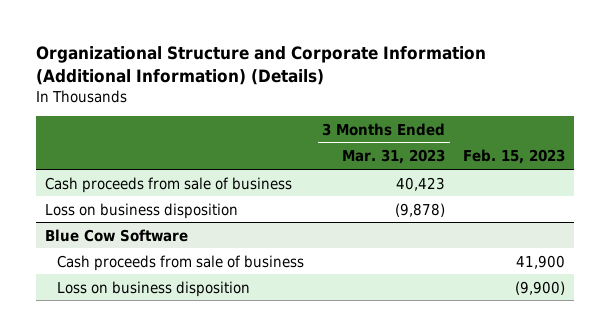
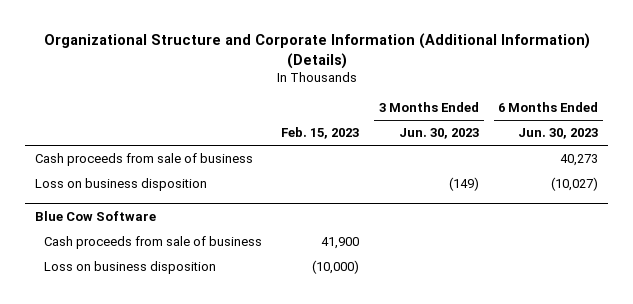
- | 3 Months Ended Mar. 31, 2023 | Feb. 15, 2023
+ | Feb. 15, 2023 | 3 Months Ended Jun. 30, 2023 | 6 Months Ended Jun. 30, 2023
@ Blue Cow Software
- Loss on business disposition | | (9,900)
+ Loss on business disposition | (10,000) | |

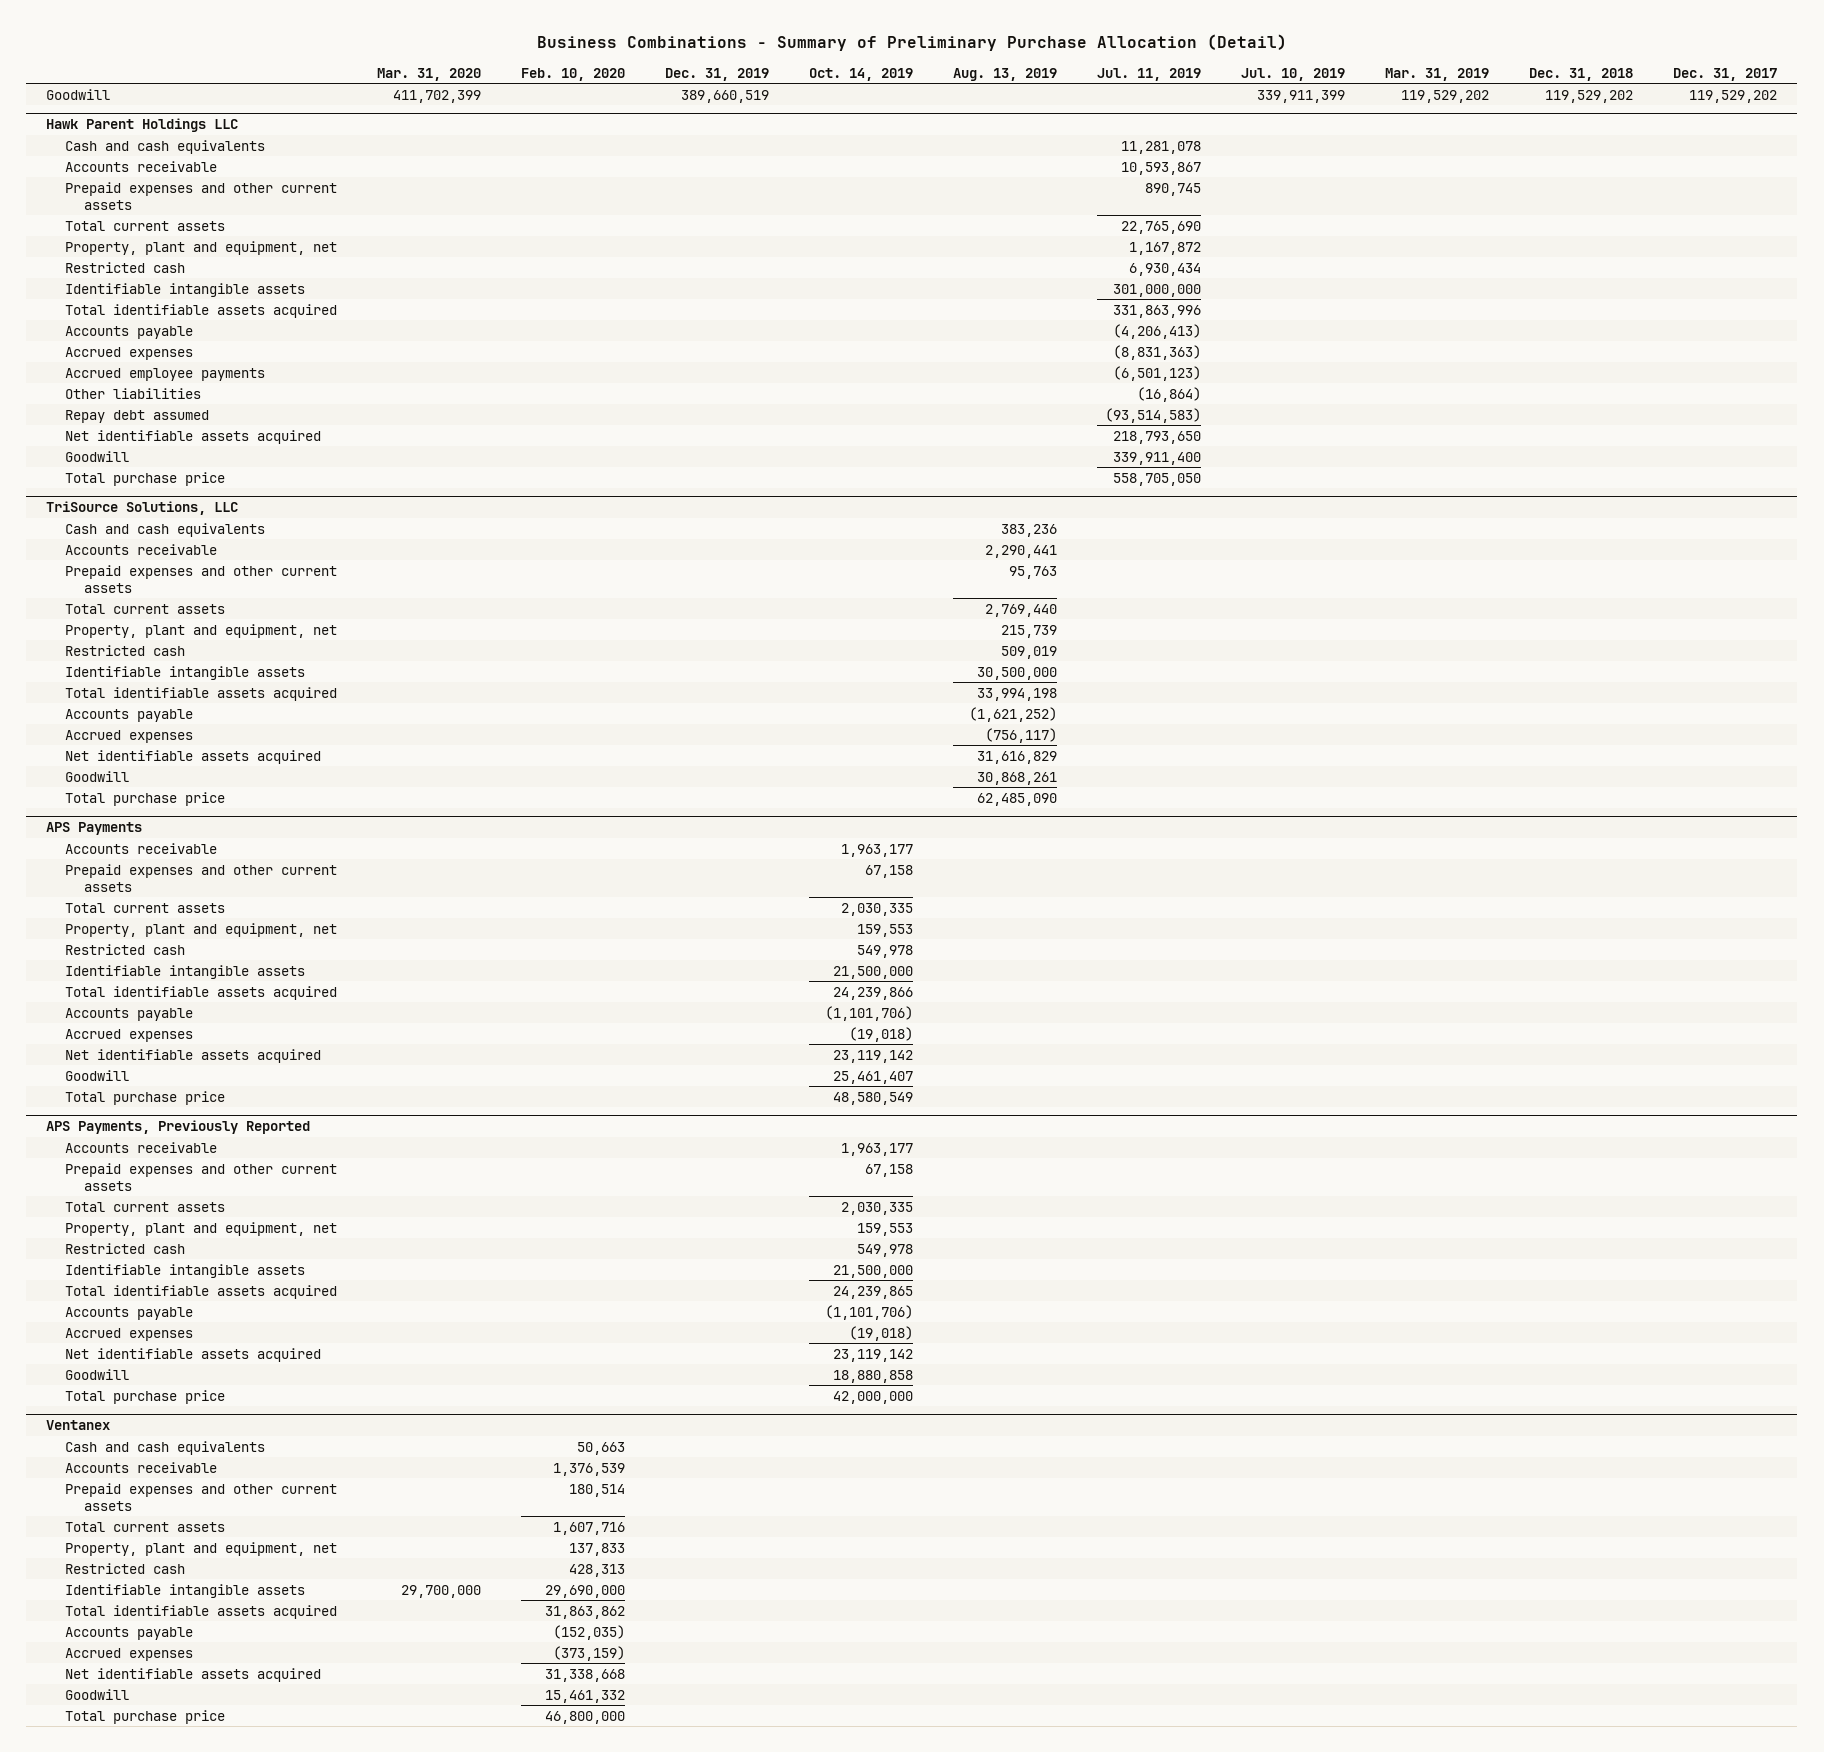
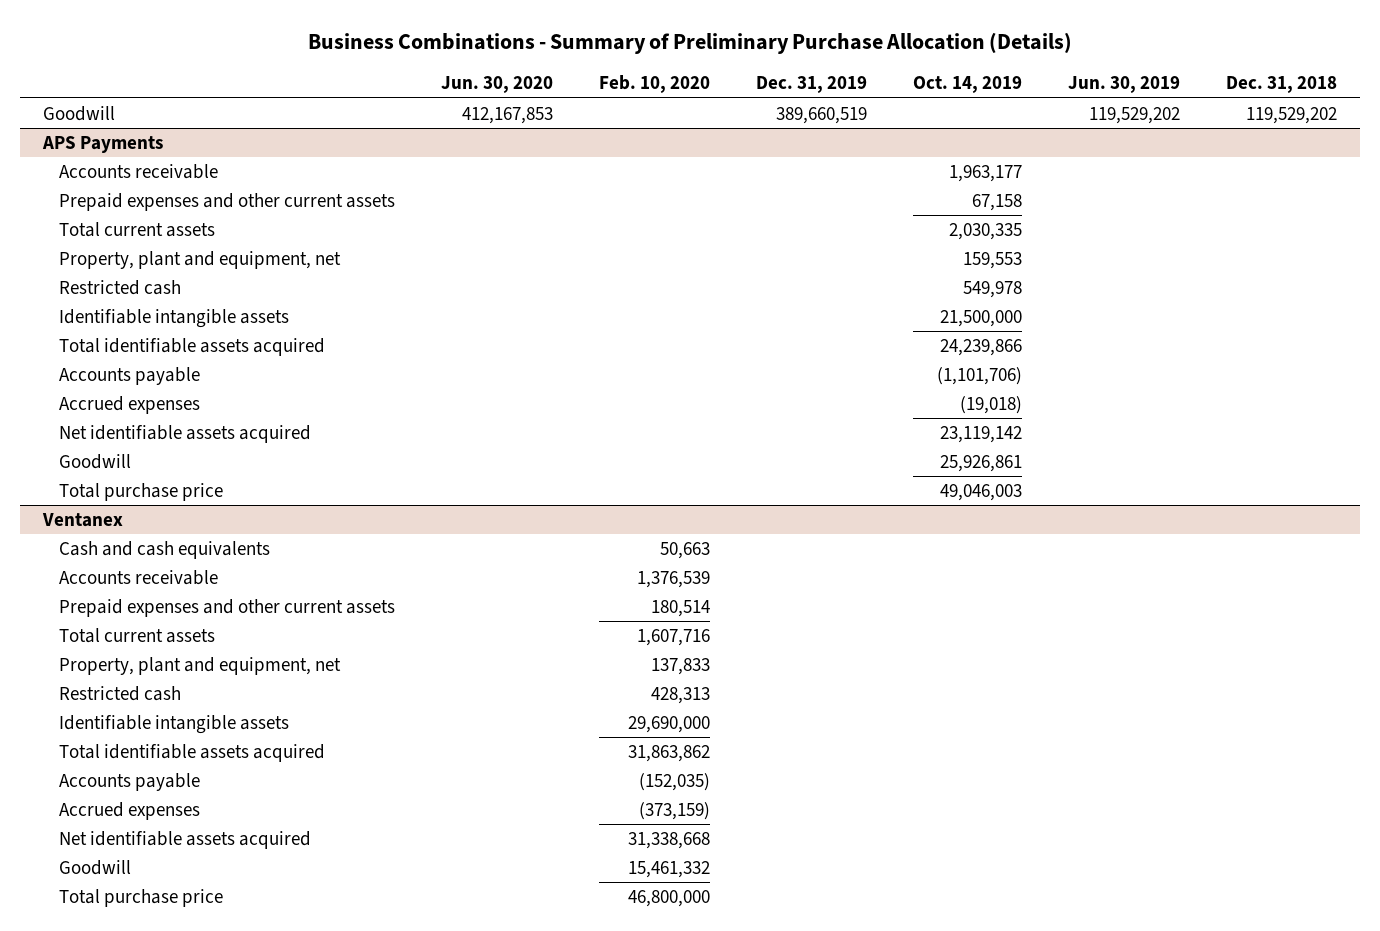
- Business Combinations - Summary of Preliminary Purchase Allocation (Detail)
+ Business Combinations - Summary of Preliminary Purchase Allocation (Details)
- | Mar. 31, 2020 | Feb. 10, 2020 | Dec. 31, 2019 | Oct. 14, 2019 | Aug. 13, 2019 | Jul. 11, 2019 | Jul. 10, 2019 | Mar. 31, 2019 | Dec. 31, 2018 | Dec. 31, 2017
+ | Jun. 30, 2020 | Feb. 10, 2020 | Dec. 31, 2019 | Oct. 14, 2019 | Jun. 30, 2019 | Dec. 31, 2018
- Hawk Parent Holdings LLC
- Cash and cash equivalents | | | | | | 11,281,078 | | | |
- Accounts receivable | | | | | | 10,593,867 | | | |
- Prepaid expenses and other current assets | | | | | | 890,745 | | | |
- Total current assets | | | | | | 22,765,690 | | | |
- Property, plant and equipment, net | | | | | | 1,167,872 | | | |
- Restricted cash | | | | | | 6,930,434 | | | |
- Identifiable intangible assets | | | | | | 301,000,000 | | | |
- Total identifiable assets acquired | | | | | | 331,863,996 | | | |
- Accounts payable | | | | | | (4,206,413) | | | |
- Accrued expenses | | | | | | (8,831,363) | | | |
- Accrued employee payments | | | | | | (6,501,123) | | | |
- Other liabilities | | | | | | (16,864) | | | |
- Repay debt assumed | | | | | | (93,514,583) | | | |
- Net identifiable assets acquired | | | | | | 218,793,650 | | | |
- Goodwill | | | | | | 339,911,400 | | | |
- Total purchase price | | | | | | 558,705,050 | | | |
- TriSource Solutions, LLC
- Cash and cash equivalents | | | | | 383,236 | | | | |
- Accounts receivable | | | | | 2,290,441 | | | | |
- Prepaid expenses and other current assets | | | | | 95,763 | | | | |
- Total current assets | | | | | 2,769,440 | | | | |
- Property, plant and equipment, net | | | | | 215,739 | | | | |
- Restricted cash | | | | | 509,019 | | | | |
- Identifiable intangible assets | | | | | 30,500,000 | | | | |
- Total identifiable assets acquired | | | | | 33,994,198 | | | | |
- Accounts payable | | | | | (1,621,252) | | | | |
- Accrued expenses | | | | | (756,117) | | | | |
- Net identifiable assets acquired | | | | | 31,616,829 | | | | |
- Goodwill | | | | | 30,868,261 | | | | |
- Total purchase price | | | | | 62,485,090 | | | | |
@ APS Payments
- Goodwill | | | | 25,461,407 | | | | | |
- Total purchase price | | | | 48,580,549 | | | | | |
- APS Payments, Previously Reported
- Accounts receivable | | | | 1,963,177 | | | | | |
- Prepaid expenses and other current assets | | | | 67,158 | | | | | |
- Total current assets | | | | 2,030,335 | | | | | |
- Property, plant and equipment, net | | | | 159,553 | | | | | |
- Restricted cash | | | | 549,978 | | | | | |
- Identifiable intangible assets | | | | 21,500,000 | | | | | |
- Total identifiable assets acquired | | | | 24,239,865 | | | | | |
- Accounts payable | | | | (1,101,706) | | | | | |
- Accrued expenses | | | | (19,018) | | | | | |
- Net identifiable assets acquired | | | | 23,119,142 | | | | | |
- Goodwill | | | | 18,880,858 | | | | | |
- Total purchase price | | | | 42,000,000 | | | | | |
@ APS Payments
+ Goodwill | | | | 25,926,861 | |
+ Total purchase price | | | | 49,046,003 | |

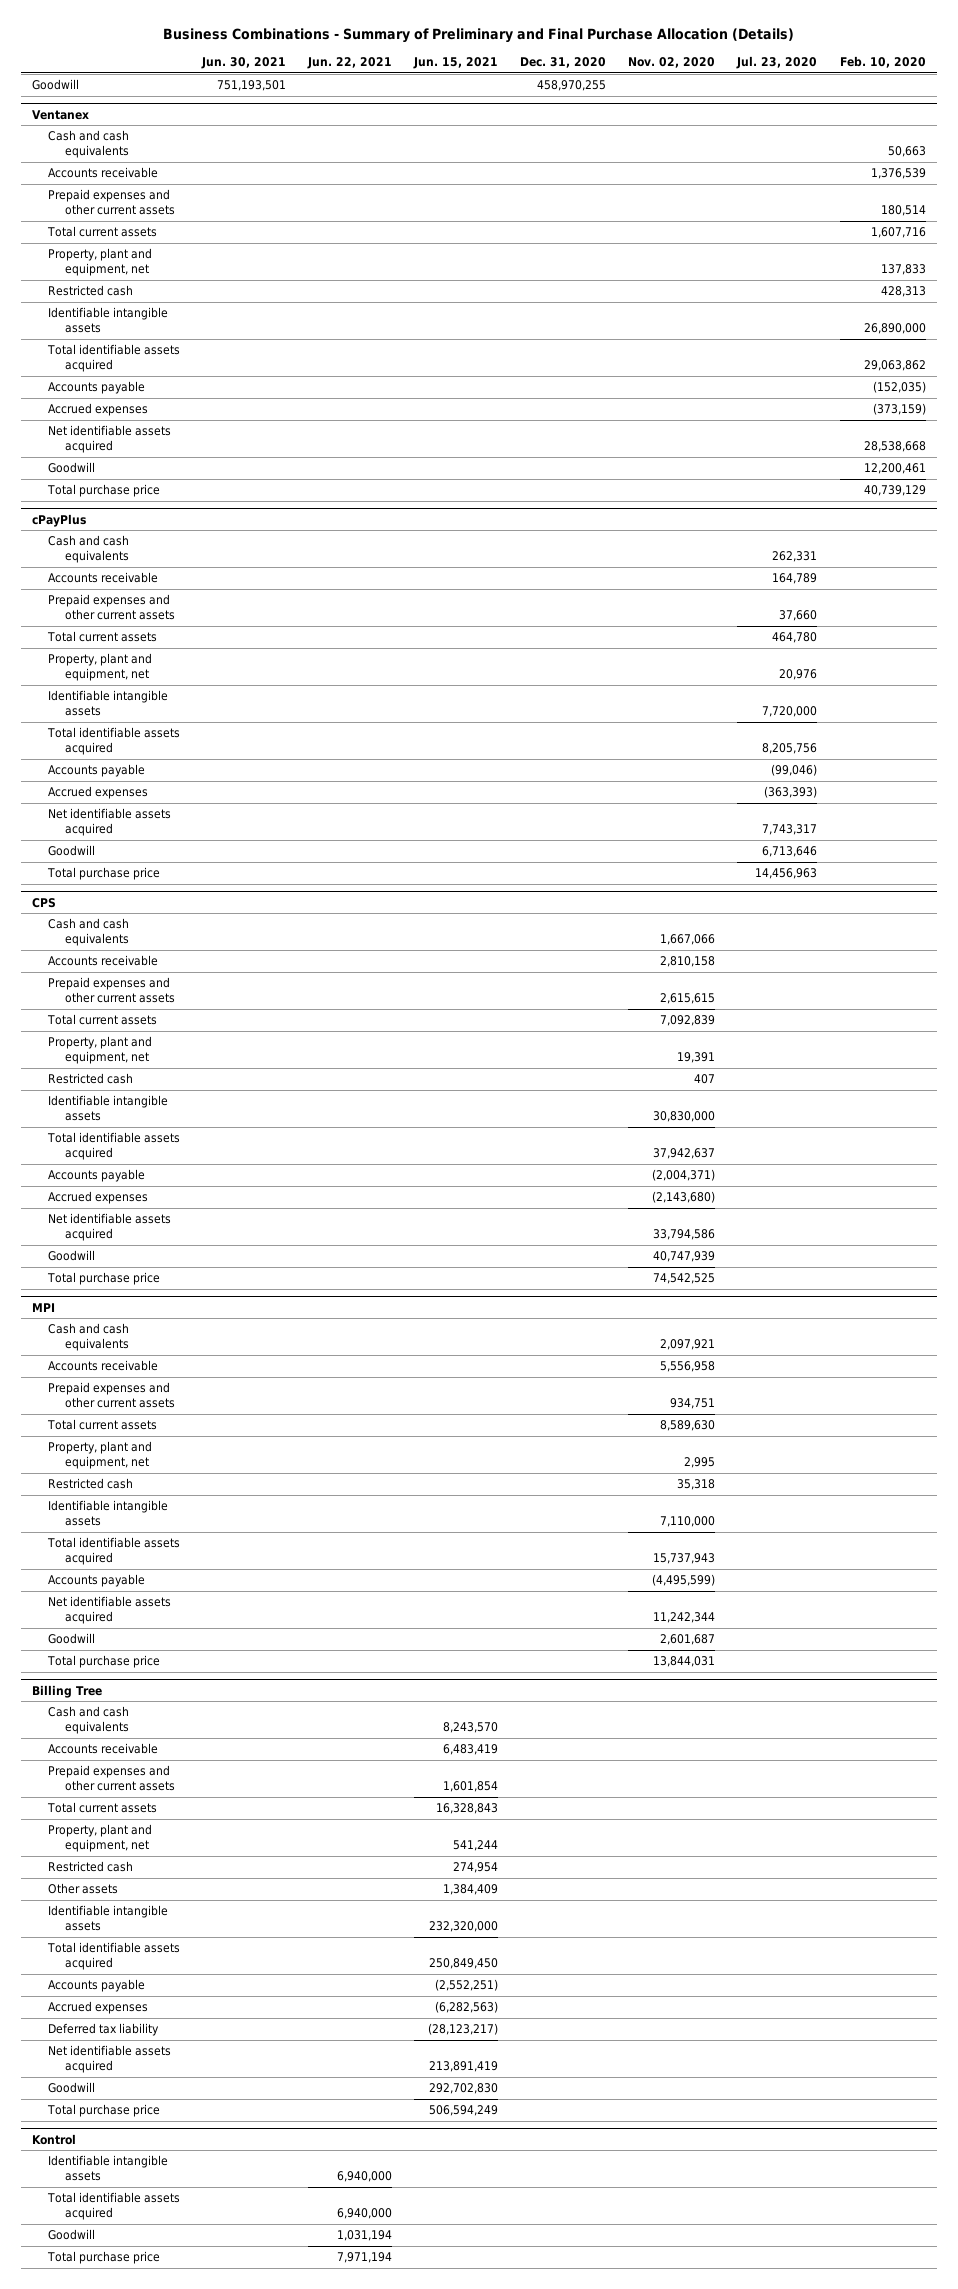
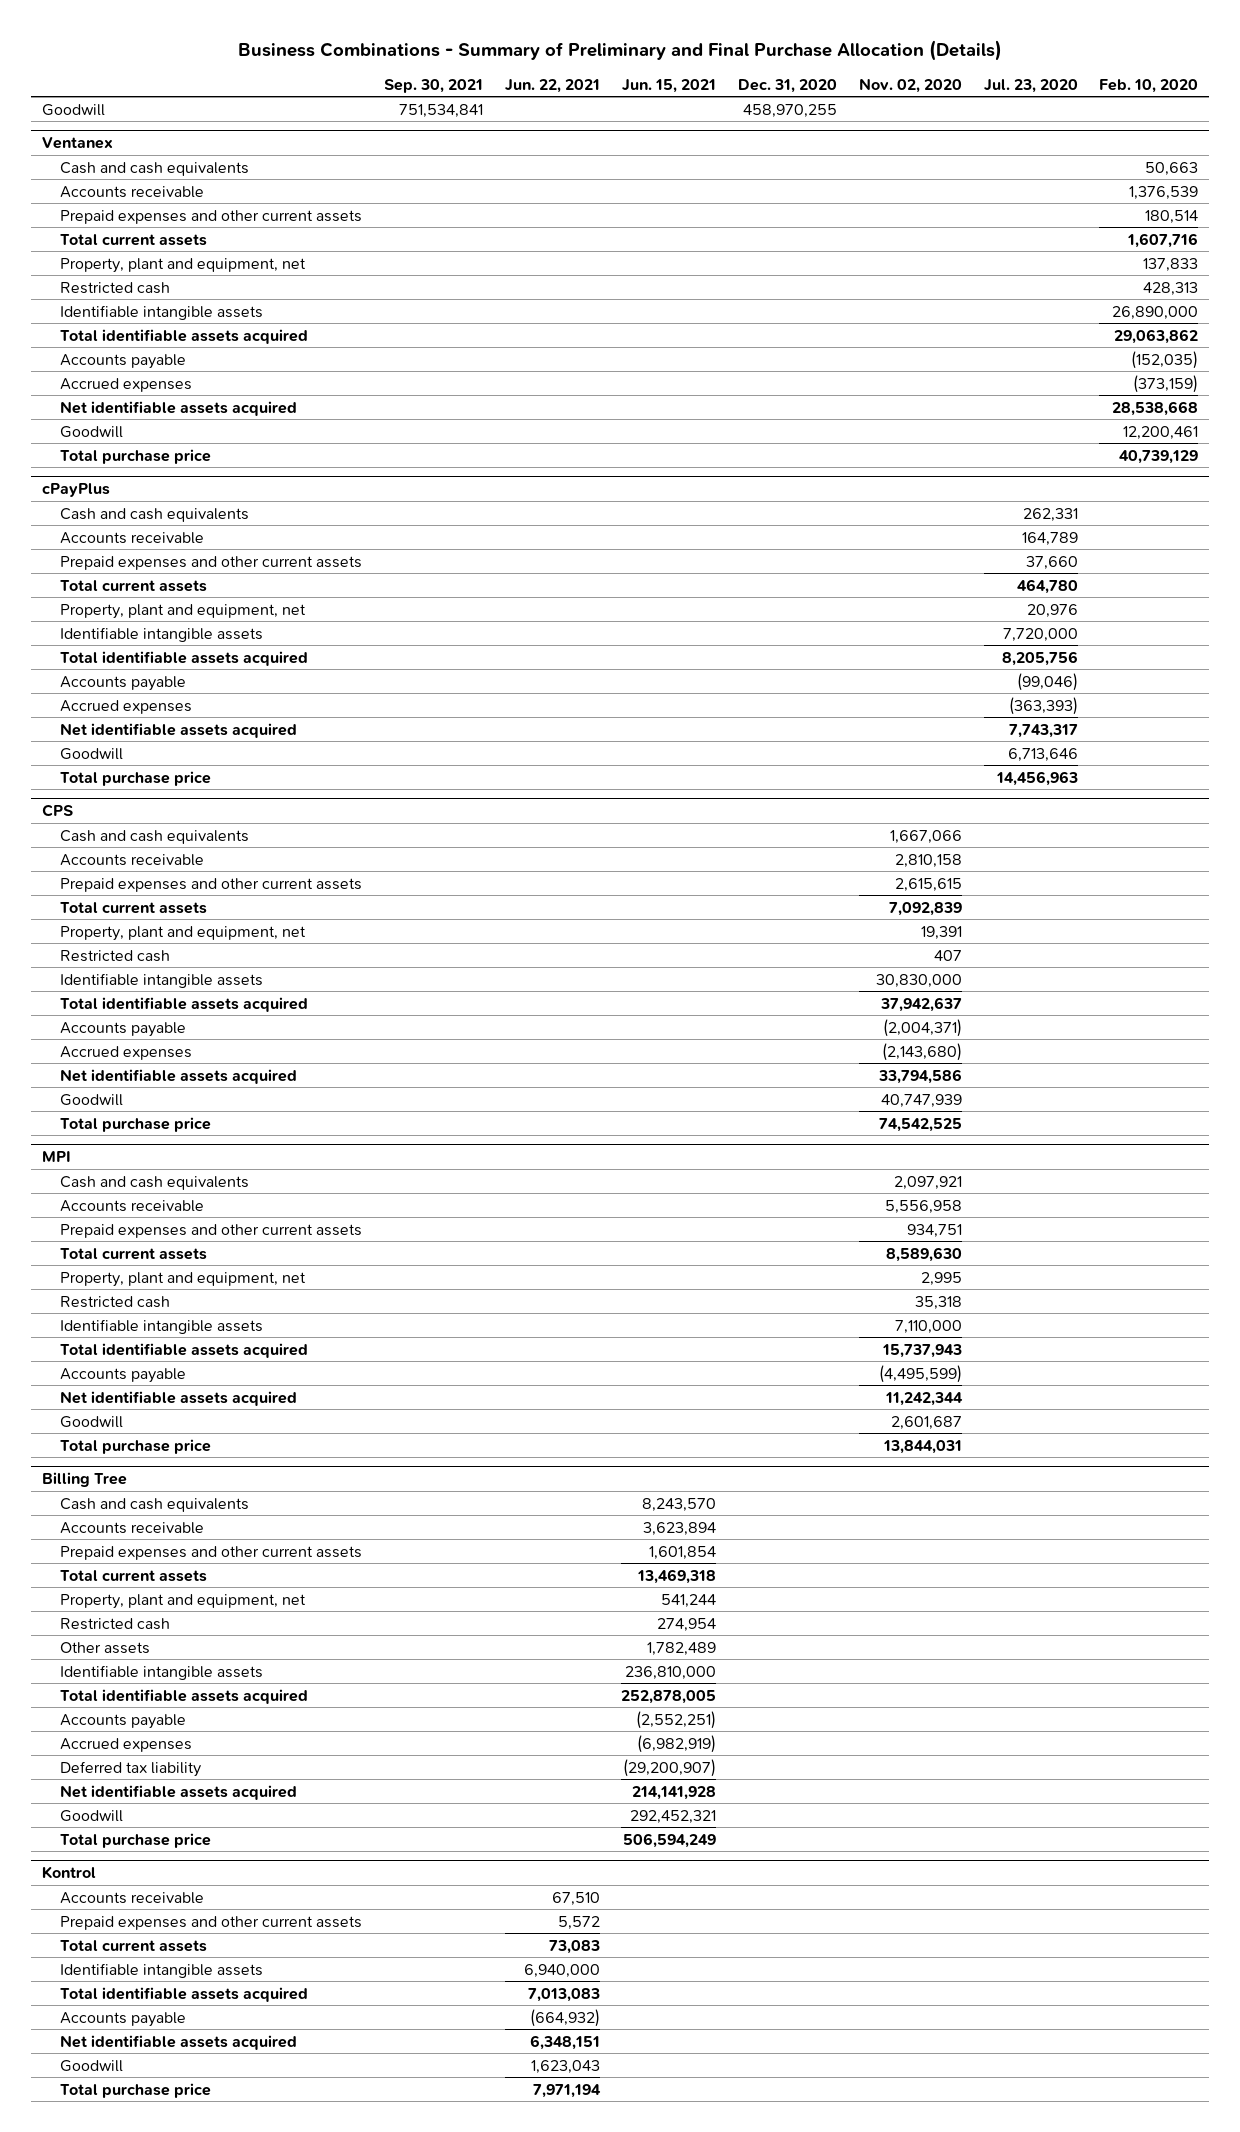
- | Jun. 30, 2021 | Jun. 22, 2021 | Jun. 15, 2021 | Dec. 31, 2020 | Nov. 02, 2020 | Jul. 23, 2020 | Feb. 10, 2020
+ | Sep. 30, 2021 | Jun. 22, 2021 | Jun. 15, 2021 | Dec. 31, 2020 | Nov. 02, 2020 | Jul. 23, 2020 | Feb. 10, 2020
@ Billing Tree
- Accounts receivable | | | 6,483,419 | | | |
+ Accounts receivable | | | 3,623,894 | | | |
- Total current assets | | | 16,328,843 | | | |
+ Total current assets | | | 13,469,318 | | | |
- Other assets | | | 1,384,409 | | | |
- Identifiable intangible assets | | | 232,320,000 | | | |
- Total identifiable assets acquired | | | 250,849,450 | | | |
+ Other assets | | | 1,782,489 | | | |
+ Identifiable intangible assets | | | 236,810,000 | | | |
+ Total identifiable assets acquired | | | 252,878,005 | | | |
- Accrued expenses | | | (6,282,563) | | | |
- Deferred tax liability | | | (28,123,217) | | | |
- Net identifiable assets acquired | | | 213,891,419 | | | |
- Goodwill | | | 292,702,830 | | | |
+ Accrued expenses | | | (6,982,919) | | | |
+ Deferred tax liability | | | (29,200,907) | | | |
+ Net identifiable assets acquired | | | 214,141,928 | | | |
+ Goodwill | | | 292,452,321 | | | |
@ Kontrol
+ Accounts receivable | | 67,510 | | | | |
+ Prepaid expenses and other current assets | | 5,572 | | | | |
+ Total current assets | | 73,083 | | | | |
- Total identifiable assets acquired | | 6,940,000 | | | | |
- Goodwill | | 1,031,194 | | | | |
+ Total identifiable assets acquired | | 7,013,083 | | | | |
+ Accounts payable | | (664,932) | | | | |
+ Net identifiable assets acquired | | 6,348,151 | | | | |
+ Goodwill | | 1,623,043 | | | | |

